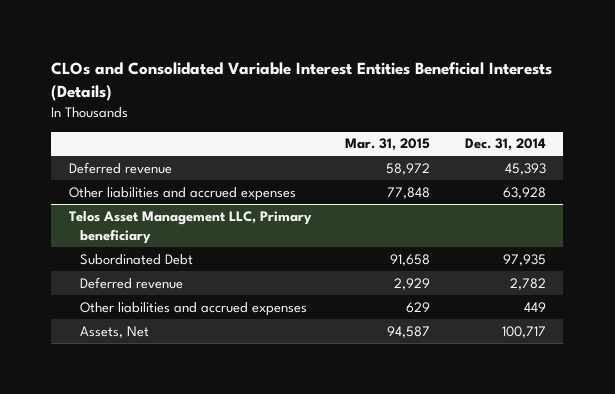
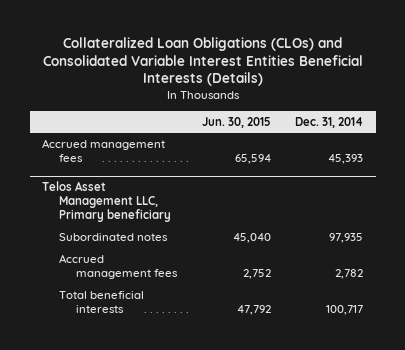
- CLOs and Consolidated Variable Interest Entities Beneficial Interests (Details)
+ Collateralized Loan Obligations (CLOs) and Consolidated Variable Interest Entities Beneficial Interests (Details)
- | Mar. 31, 2015 | Dec. 31, 2014
+ | Jun. 30, 2015 | Dec. 31, 2014
- Deferred revenue | 58,972 | 45,393
- Other liabilities and accrued expenses | 77,848 | 63,928
+ Accrued management fees | 65,594 | 45,393
@ Telos Asset Management LLC, Primary beneficiary
- Subordinated Debt | 91,658 | 97,935
- Deferred revenue | 2,929 | 2,782
- Other liabilities and accrued expenses | 629 | 449
- Assets, Net | 94,587 | 100,717
+ Subordinated notes | 45,040 | 97,935
+ Accrued management fees | 2,752 | 2,782
+ Total beneficial interests | 47,792 | 100,717

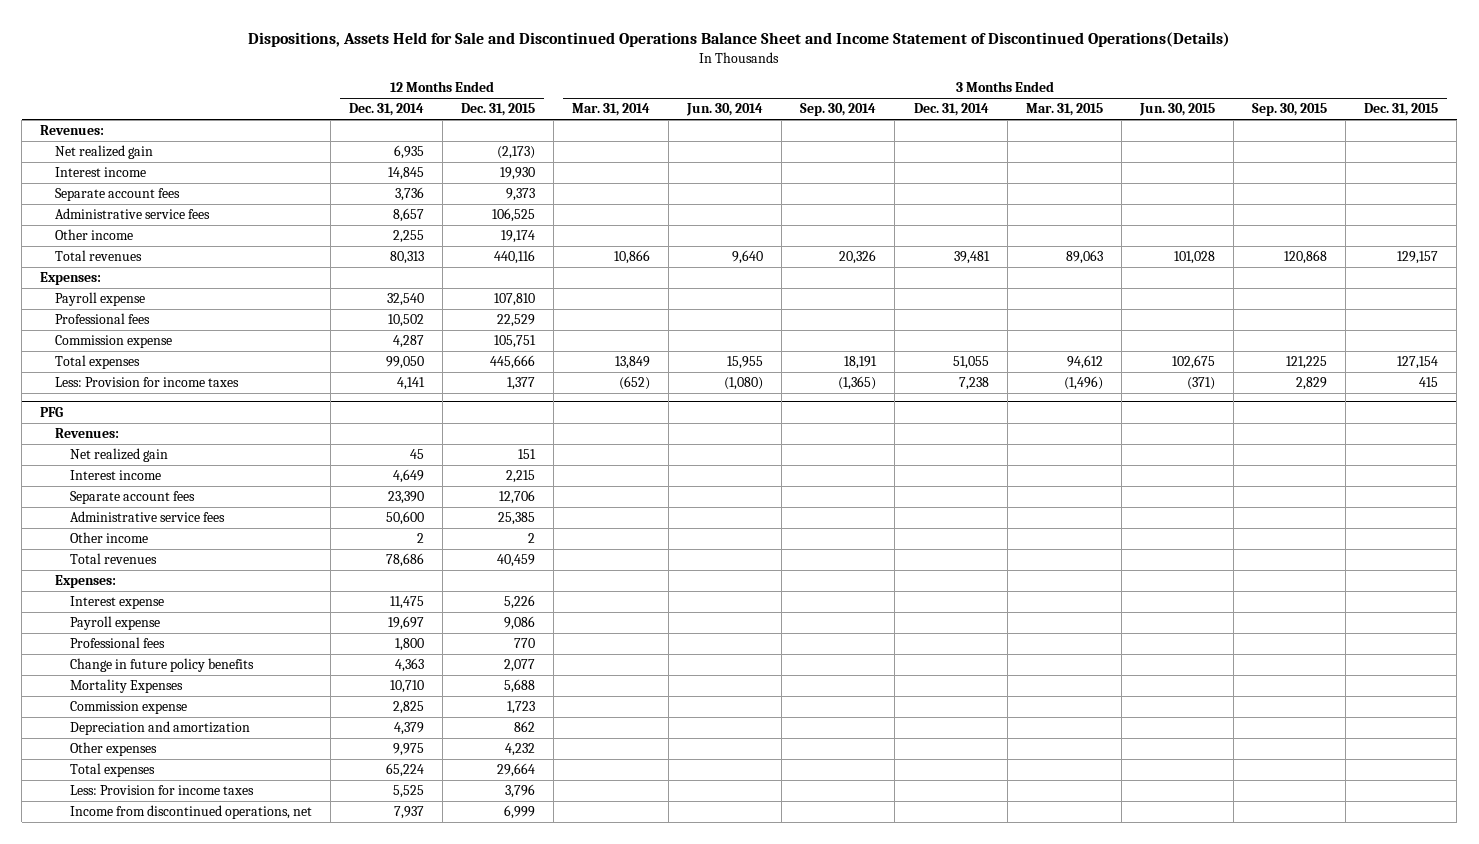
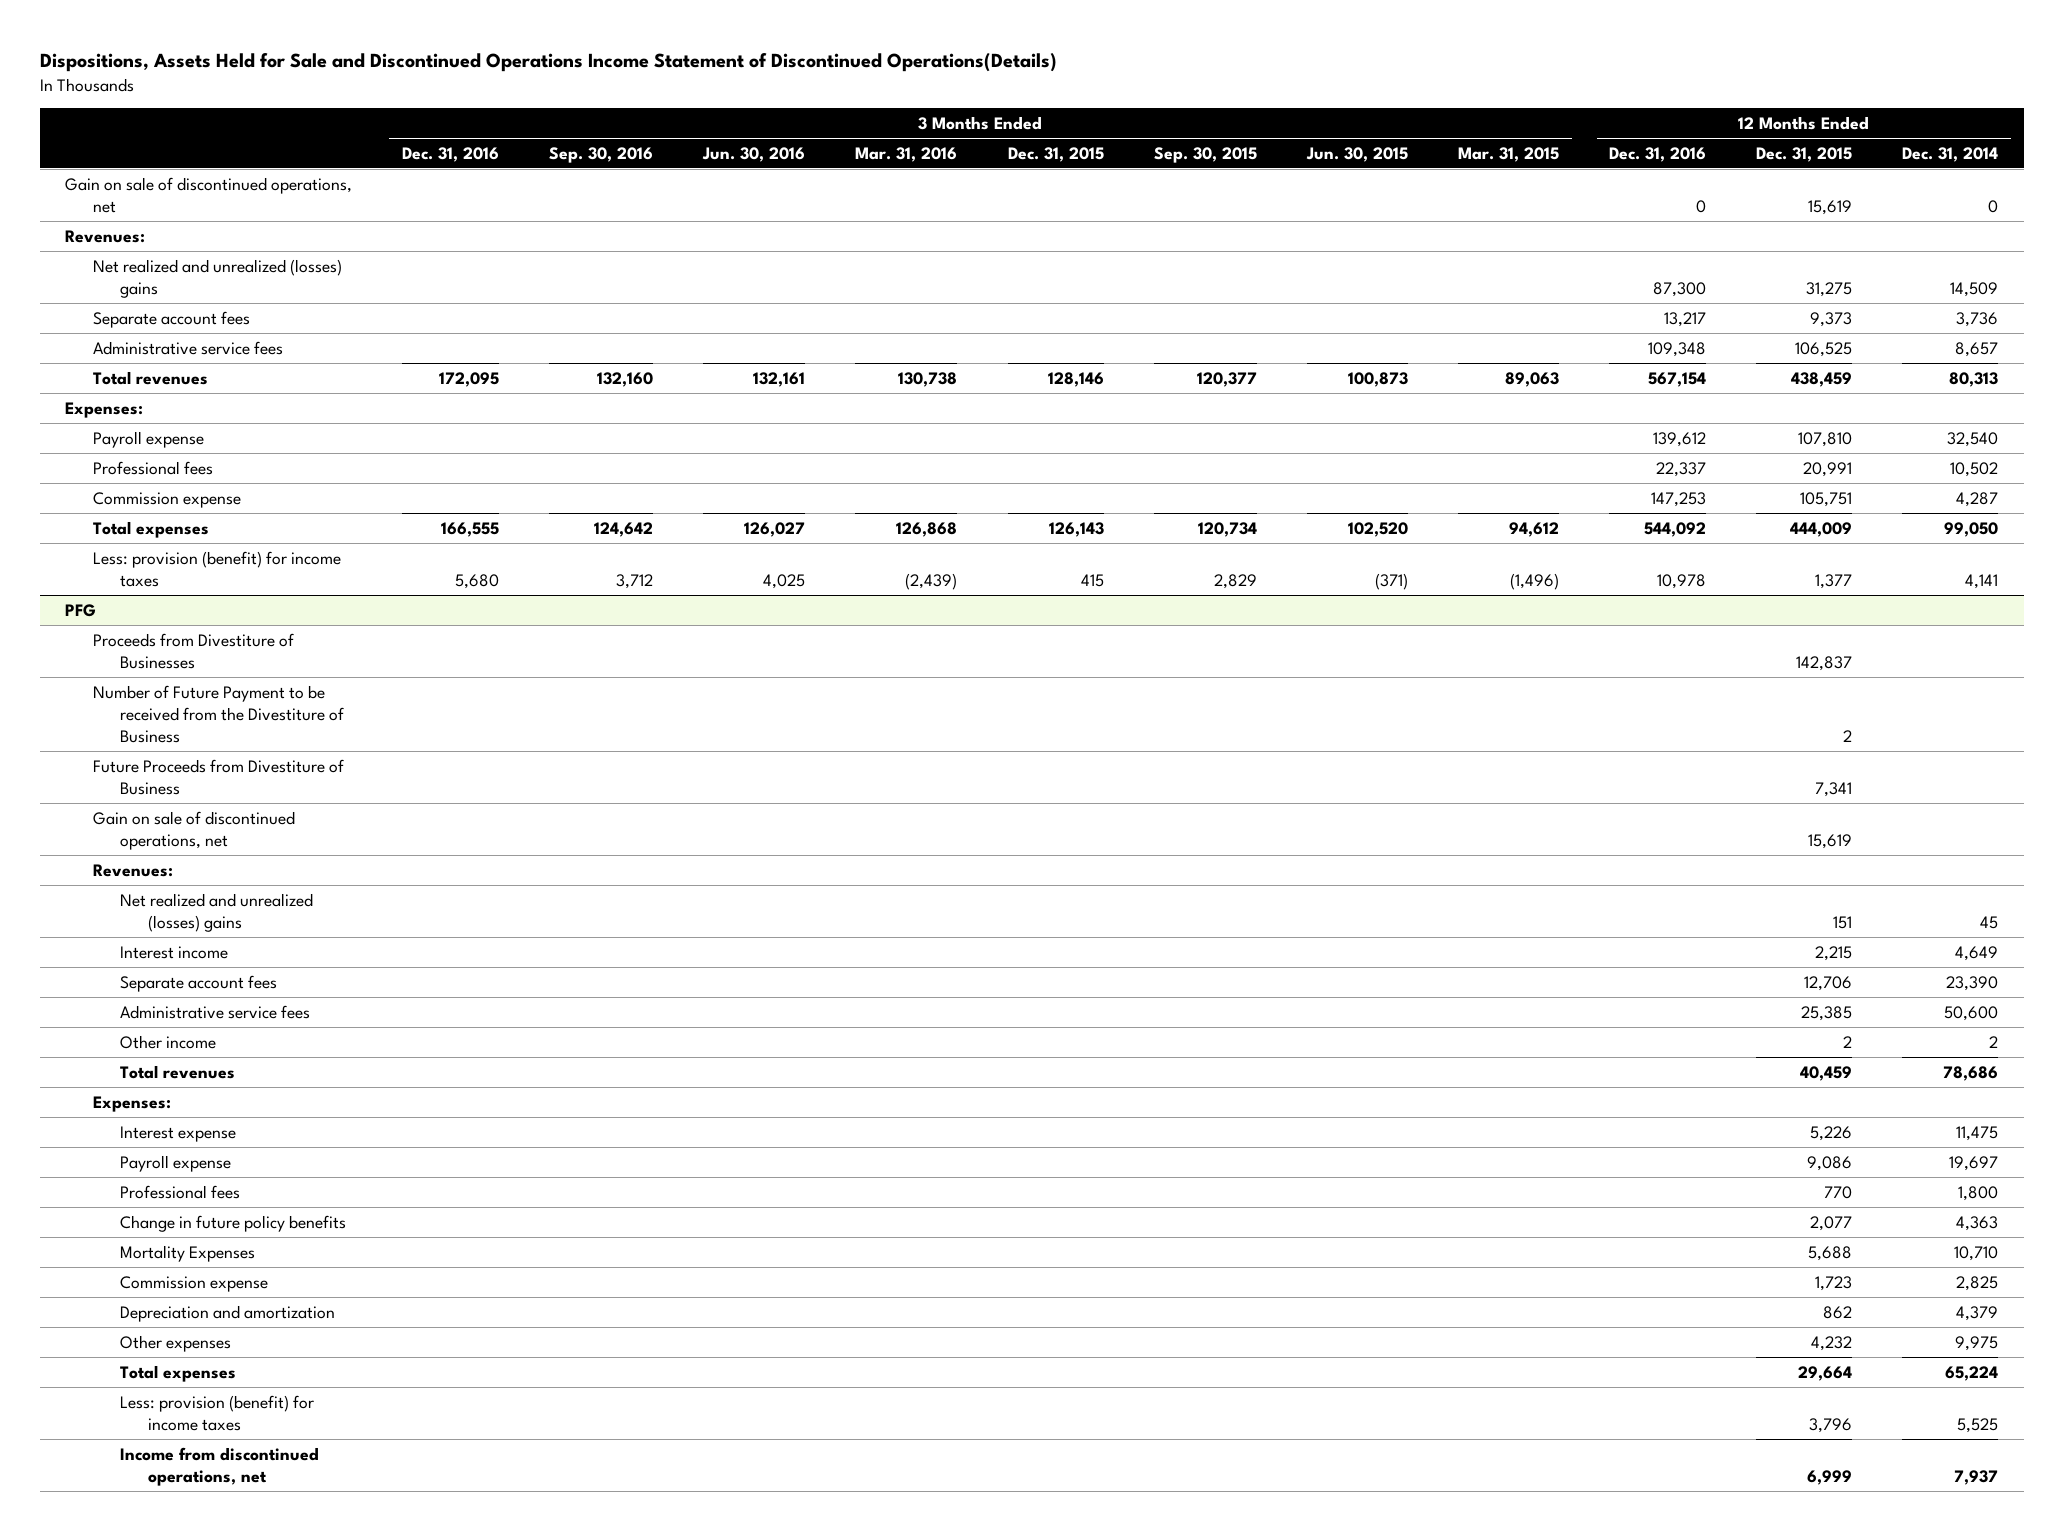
- Dispositions, Assets Held for Sale and Discontinued Operations Balance Sheet and Income Statement of Discontinued Operations(Details)
+ Dispositions, Assets Held for Sale and Discontinued Operations Income Statement of Discontinued Operations(Details)
- | 12 Months Ended Dec. 31, 2014 | 12 Months Ended Dec. 31, 2015 | 3 Months Ended Mar. 31, 2014 | 3 Months Ended Jun. 30, 2014 | 3 Months Ended Sep. 30, 2014 | 3 Months Ended Dec. 31, 2014 | 3 Months Ended Mar. 31, 2015 | 3 Months Ended Jun. 30, 2015 | 3 Months Ended Sep. 30, 2015 | 3 Months Ended Dec. 31, 2015
+ | 3 Months Ended Dec. 31, 2016 | 3 Months Ended Sep. 30, 2016 | 3 Months Ended Jun. 30, 2016 | 3 Months Ended Mar. 31, 2016 | 3 Months Ended Dec. 31, 2015 | 3 Months Ended Sep. 30, 2015 | 3 Months Ended Jun. 30, 2015 | 3 Months Ended Mar. 31, 2015 | 12 Months Ended Dec. 31, 2016 | 12 Months Ended Dec. 31, 2015 | 12 Months Ended Dec. 31, 2014
+ Gain on sale of discontinued operations, net | | | | | | | | | 0 | 15,619 | 0
- Net realized gain | 6,935 | (2,173) | | | | | | | |
- Interest income | 14,845 | 19,930 | | | | | | | |
+ Net realized and unrealized (losses) gains | | | | | | | | | 87,300 | 31,275 | 14,509
- Other income | 2,255 | 19,174 | | | | | | | |
- Total revenues | 80,313 | 440,116 | 10,866 | 9,640 | 20,326 | 39,481 | 89,063 | 101,028 | 120,868 | 129,157
+ Total revenues | 172,095 | 132,160 | 132,161 | 130,738 | 128,146 | 120,377 | 100,873 | 89,063 | 567,154 | 438,459 | 80,313
- Professional fees | 10,502 | 22,529 | | | | | | | |
+ Professional fees | | | | | | | | | 22,337 | 20,991 | 10,502
- Total expenses | 99,050 | 445,666 | 13,849 | 15,955 | 18,191 | 51,055 | 94,612 | 102,675 | 121,225 | 127,154
- Less: Provision for income taxes | 4,141 | 1,377 | (652) | (1,080) | (1,365) | 7,238 | (1,496) | (371) | 2,829 | 415
+ Total expenses | 166,555 | 124,642 | 126,027 | 126,868 | 126,143 | 120,734 | 102,520 | 94,612 | 544,092 | 444,009 | 99,050
+ Less: provision (benefit) for income taxes | 5,680 | 3,712 | 4,025 | (2,439) | 415 | 2,829 | (371) | (1,496) | 10,978 | 1,377 | 4,141
@ PFG
+ Proceeds from Divestiture of Businesses | | | | | | | | | | 142,837 |
+ Number of Future Payment to be received from the Divestiture of Business | | | | | | | | | | 2 |
+ Future Proceeds from Divestiture of Business | | | | | | | | | | 7,341 |
+ Gain on sale of discontinued operations, net | | | | | | | | | | 15,619 |
- Net realized gain | 45 | 151 | | | | | | | |
+ Net realized and unrealized (losses) gains | | | | | | | | | | 151 | 45
- Less: Provision for income taxes | 5,525 | 3,796 | | | | | | | |
+ Less: provision (benefit) for income taxes | | | | | | | | | | 3,796 | 5,525

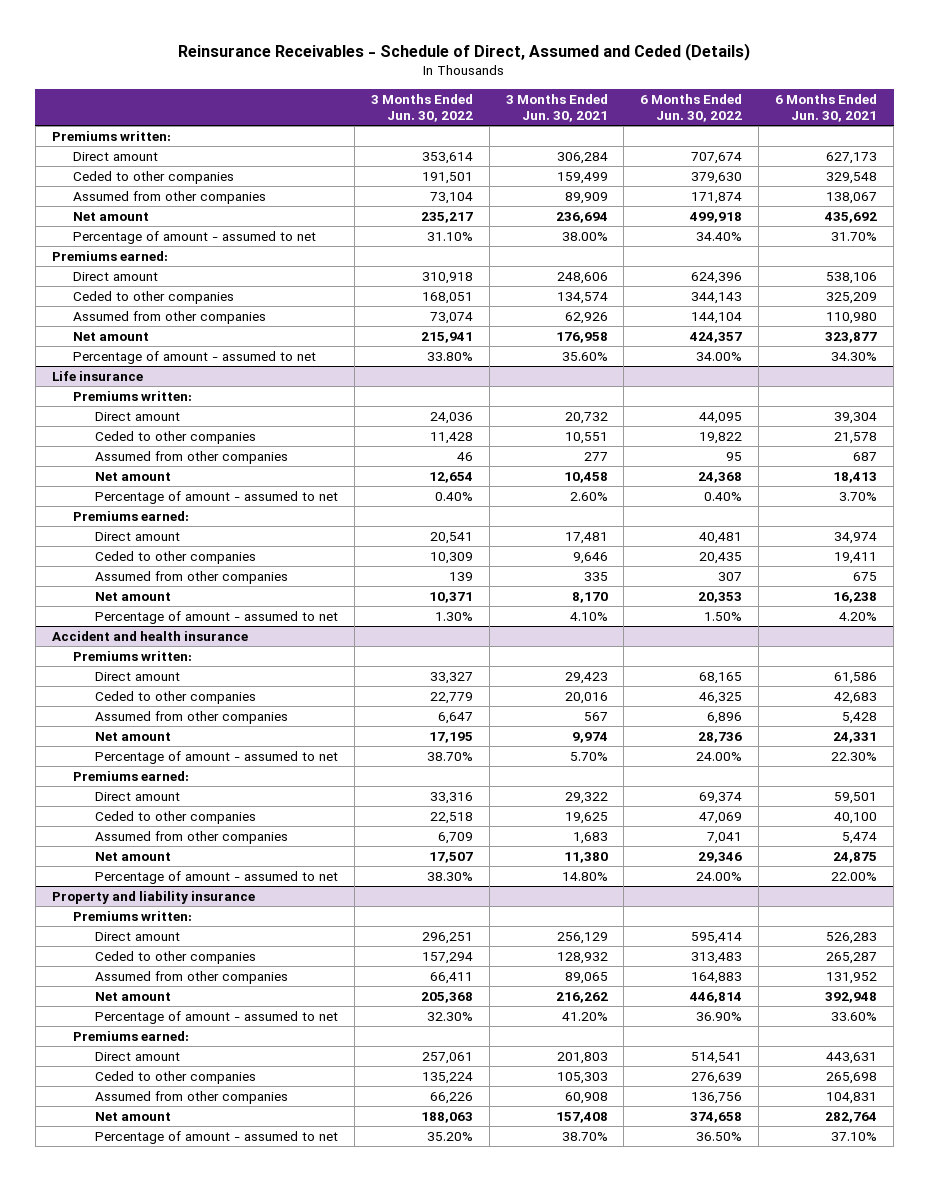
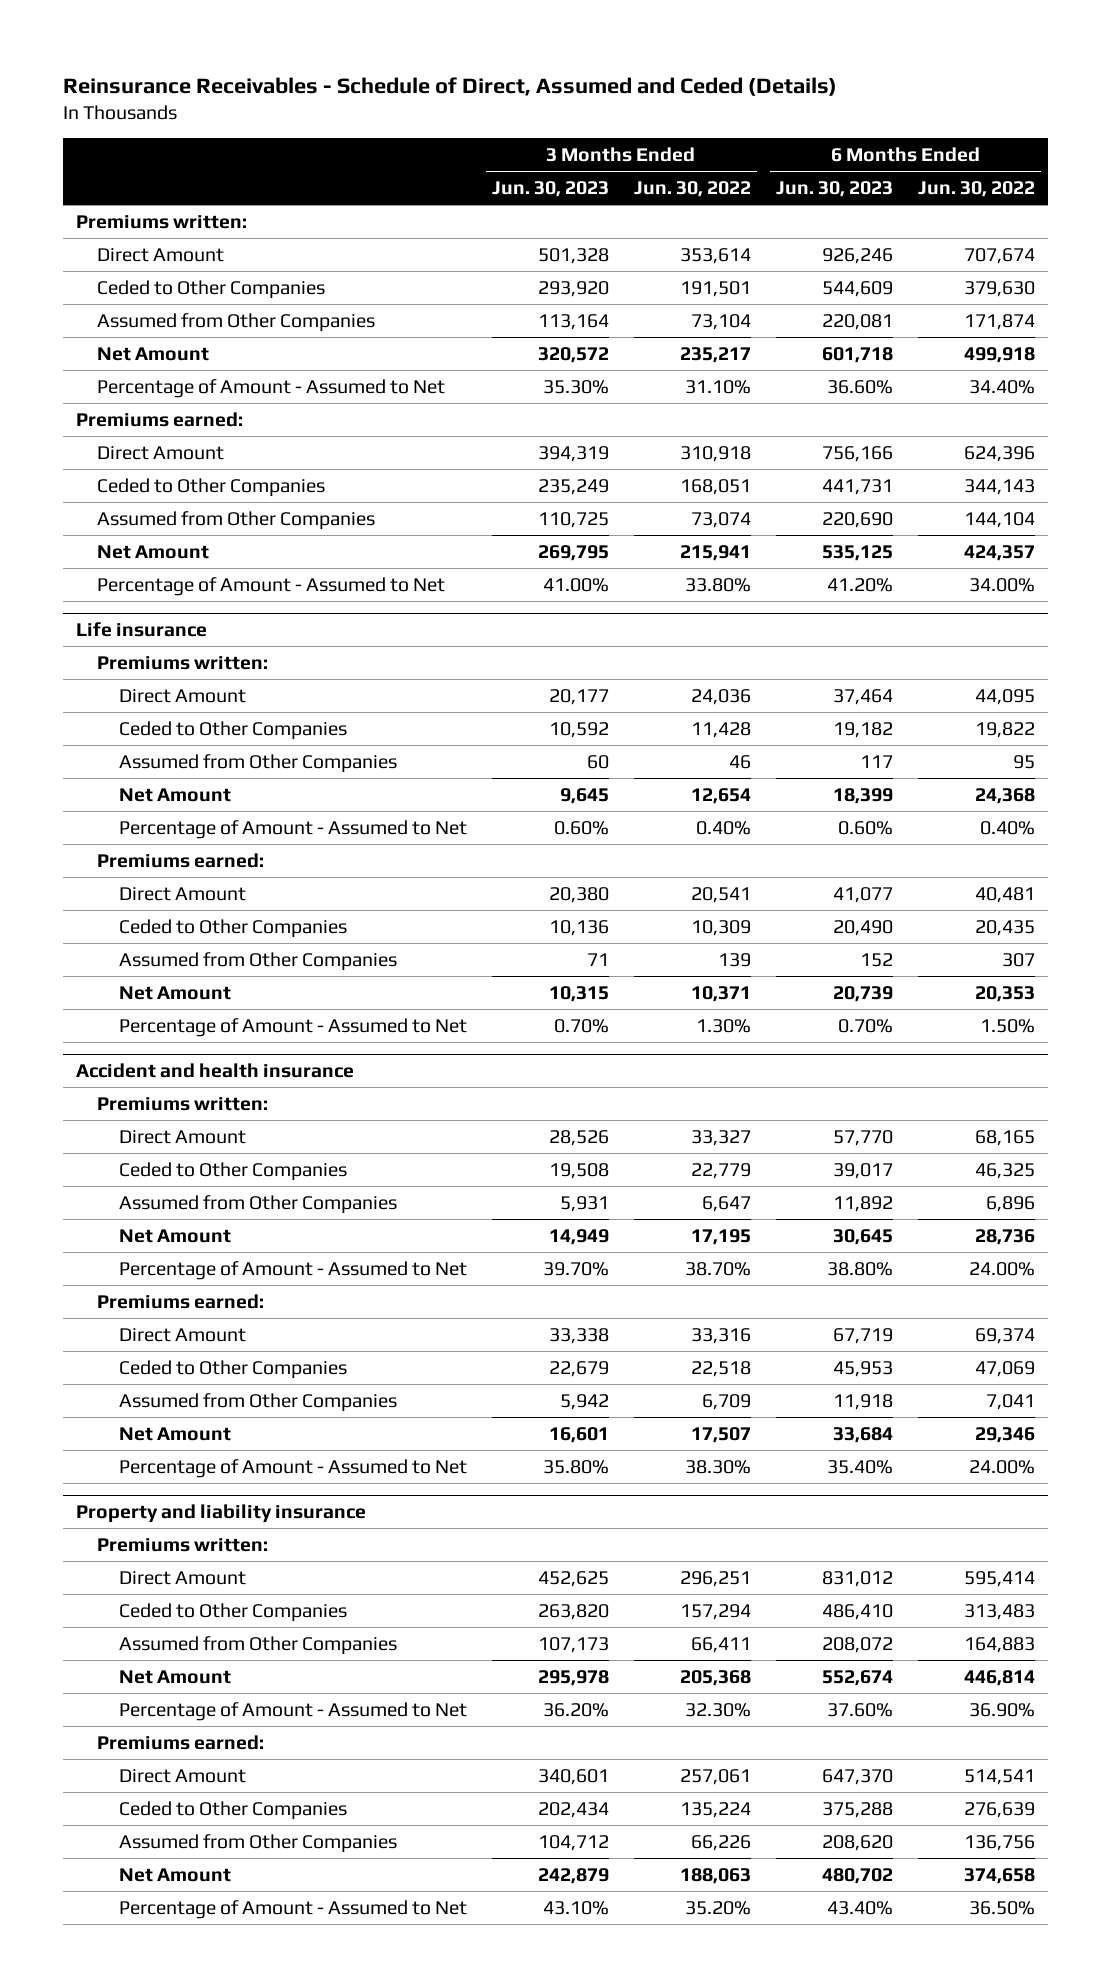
- | 3 Months Ended Jun. 30, 2022 | 3 Months Ended Jun. 30, 2021 | 6 Months Ended Jun. 30, 2022 | 6 Months Ended Jun. 30, 2021
+ | 3 Months Ended Jun. 30, 2023 | 3 Months Ended Jun. 30, 2022 | 6 Months Ended Jun. 30, 2023 | 6 Months Ended Jun. 30, 2022
- Direct amount | 353,614 | 306,284 | 707,674 | 627,173
- Ceded to other companies | 191,501 | 159,499 | 379,630 | 329,548
- Assumed from other companies | 73,104 | 89,909 | 171,874 | 138,067
- Net amount | 235,217 | 236,694 | 499,918 | 435,692
- Percentage of amount - assumed to net | 31.10% | 38.00% | 34.40% | 31.70%
+ Direct Amount | 501,328 | 353,614 | 926,246 | 707,674
+ Ceded to Other Companies | 293,920 | 191,501 | 544,609 | 379,630
+ Assumed from Other Companies | 113,164 | 73,104 | 220,081 | 171,874
+ Net Amount | 320,572 | 235,217 | 601,718 | 499,918
+ Percentage of Amount - Assumed to Net | 35.30% | 31.10% | 36.60% | 34.40%
- Direct amount | 310,918 | 248,606 | 624,396 | 538,106
- Ceded to other companies | 168,051 | 134,574 | 344,143 | 325,209
- Assumed from other companies | 73,074 | 62,926 | 144,104 | 110,980
- Net amount | 215,941 | 176,958 | 424,357 | 323,877
- Percentage of amount - assumed to net | 33.80% | 35.60% | 34.00% | 34.30%
+ Direct Amount | 394,319 | 310,918 | 756,166 | 624,396
+ Ceded to Other Companies | 235,249 | 168,051 | 441,731 | 344,143
+ Assumed from Other Companies | 110,725 | 73,074 | 220,690 | 144,104
+ Net Amount | 269,795 | 215,941 | 535,125 | 424,357
+ Percentage of Amount - Assumed to Net | 41.00% | 33.80% | 41.20% | 34.00%
@ Life insurance
- Direct amount | 24,036 | 20,732 | 44,095 | 39,304
- Ceded to other companies | 11,428 | 10,551 | 19,822 | 21,578
- Assumed from other companies | 46 | 277 | 95 | 687
- Net amount | 12,654 | 10,458 | 24,368 | 18,413
- Percentage of amount - assumed to net | 0.40% | 2.60% | 0.40% | 3.70%
+ Direct Amount | 20,177 | 24,036 | 37,464 | 44,095
+ Ceded to Other Companies | 10,592 | 11,428 | 19,182 | 19,822
+ Assumed from Other Companies | 60 | 46 | 117 | 95
+ Net Amount | 9,645 | 12,654 | 18,399 | 24,368
+ Percentage of Amount - Assumed to Net | 0.60% | 0.40% | 0.60% | 0.40%
- Direct amount | 20,541 | 17,481 | 40,481 | 34,974
- Ceded to other companies | 10,309 | 9,646 | 20,435 | 19,411
- Assumed from other companies | 139 | 335 | 307 | 675
- Net amount | 10,371 | 8,170 | 20,353 | 16,238
- Percentage of amount - assumed to net | 1.30% | 4.10% | 1.50% | 4.20%
+ Direct Amount | 20,380 | 20,541 | 41,077 | 40,481
+ Ceded to Other Companies | 10,136 | 10,309 | 20,490 | 20,435
+ Assumed from Other Companies | 71 | 139 | 152 | 307
+ Net Amount | 10,315 | 10,371 | 20,739 | 20,353
+ Percentage of Amount - Assumed to Net | 0.70% | 1.30% | 0.70% | 1.50%
@ Accident and health insurance
- Direct amount | 33,327 | 29,423 | 68,165 | 61,586
- Ceded to other companies | 22,779 | 20,016 | 46,325 | 42,683
- Assumed from other companies | 6,647 | 567 | 6,896 | 5,428
- Net amount | 17,195 | 9,974 | 28,736 | 24,331
- Percentage of amount - assumed to net | 38.70% | 5.70% | 24.00% | 22.30%
+ Direct Amount | 28,526 | 33,327 | 57,770 | 68,165
+ Ceded to Other Companies | 19,508 | 22,779 | 39,017 | 46,325
+ Assumed from Other Companies | 5,931 | 6,647 | 11,892 | 6,896
+ Net Amount | 14,949 | 17,195 | 30,645 | 28,736
+ Percentage of Amount - Assumed to Net | 39.70% | 38.70% | 38.80% | 24.00%
- Direct amount | 33,316 | 29,322 | 69,374 | 59,501
- Ceded to other companies | 22,518 | 19,625 | 47,069 | 40,100
- Assumed from other companies | 6,709 | 1,683 | 7,041 | 5,474
- Net amount | 17,507 | 11,380 | 29,346 | 24,875
- Percentage of amount - assumed to net | 38.30% | 14.80% | 24.00% | 22.00%
+ Direct Amount | 33,338 | 33,316 | 67,719 | 69,374
+ Ceded to Other Companies | 22,679 | 22,518 | 45,953 | 47,069
+ Assumed from Other Companies | 5,942 | 6,709 | 11,918 | 7,041
+ Net Amount | 16,601 | 17,507 | 33,684 | 29,346
+ Percentage of Amount - Assumed to Net | 35.80% | 38.30% | 35.40% | 24.00%
@ Property and liability insurance
- Direct amount | 296,251 | 256,129 | 595,414 | 526,283
- Ceded to other companies | 157,294 | 128,932 | 313,483 | 265,287
- Assumed from other companies | 66,411 | 89,065 | 164,883 | 131,952
- Net amount | 205,368 | 216,262 | 446,814 | 392,948
- Percentage of amount - assumed to net | 32.30% | 41.20% | 36.90% | 33.60%
+ Direct Amount | 452,625 | 296,251 | 831,012 | 595,414
+ Ceded to Other Companies | 263,820 | 157,294 | 486,410 | 313,483
+ Assumed from Other Companies | 107,173 | 66,411 | 208,072 | 164,883
+ Net Amount | 295,978 | 205,368 | 552,674 | 446,814
+ Percentage of Amount - Assumed to Net | 36.20% | 32.30% | 37.60% | 36.90%
- Direct amount | 257,061 | 201,803 | 514,541 | 443,631
- Ceded to other companies | 135,224 | 105,303 | 276,639 | 265,698
- Assumed from other companies | 66,226 | 60,908 | 136,756 | 104,831
- Net amount | 188,063 | 157,408 | 374,658 | 282,764
- Percentage of amount - assumed to net | 35.20% | 38.70% | 36.50% | 37.10%
+ Direct Amount | 340,601 | 257,061 | 647,370 | 514,541
+ Ceded to Other Companies | 202,434 | 135,224 | 375,288 | 276,639
+ Assumed from Other Companies | 104,712 | 66,226 | 208,620 | 136,756
+ Net Amount | 242,879 | 188,063 | 480,702 | 374,658
+ Percentage of Amount - Assumed to Net | 43.10% | 35.20% | 43.40% | 36.50%

